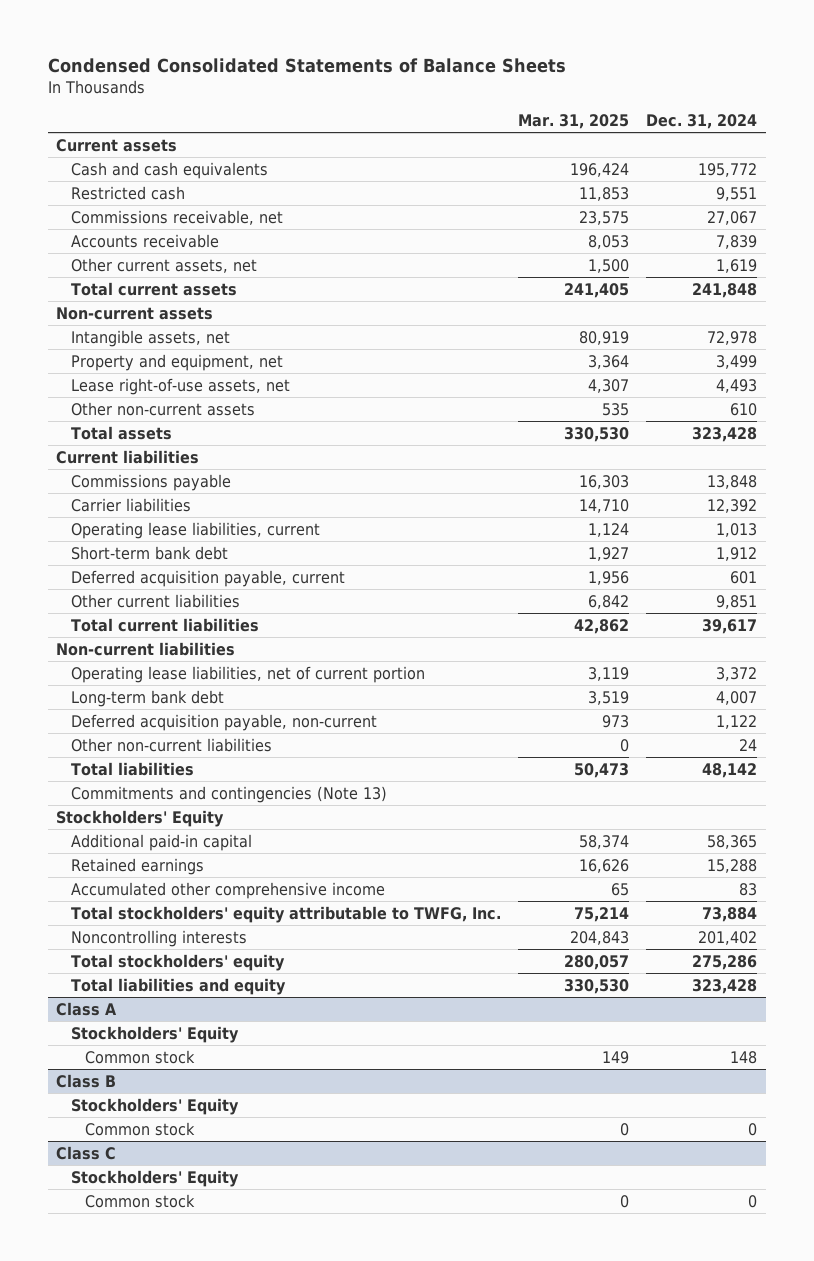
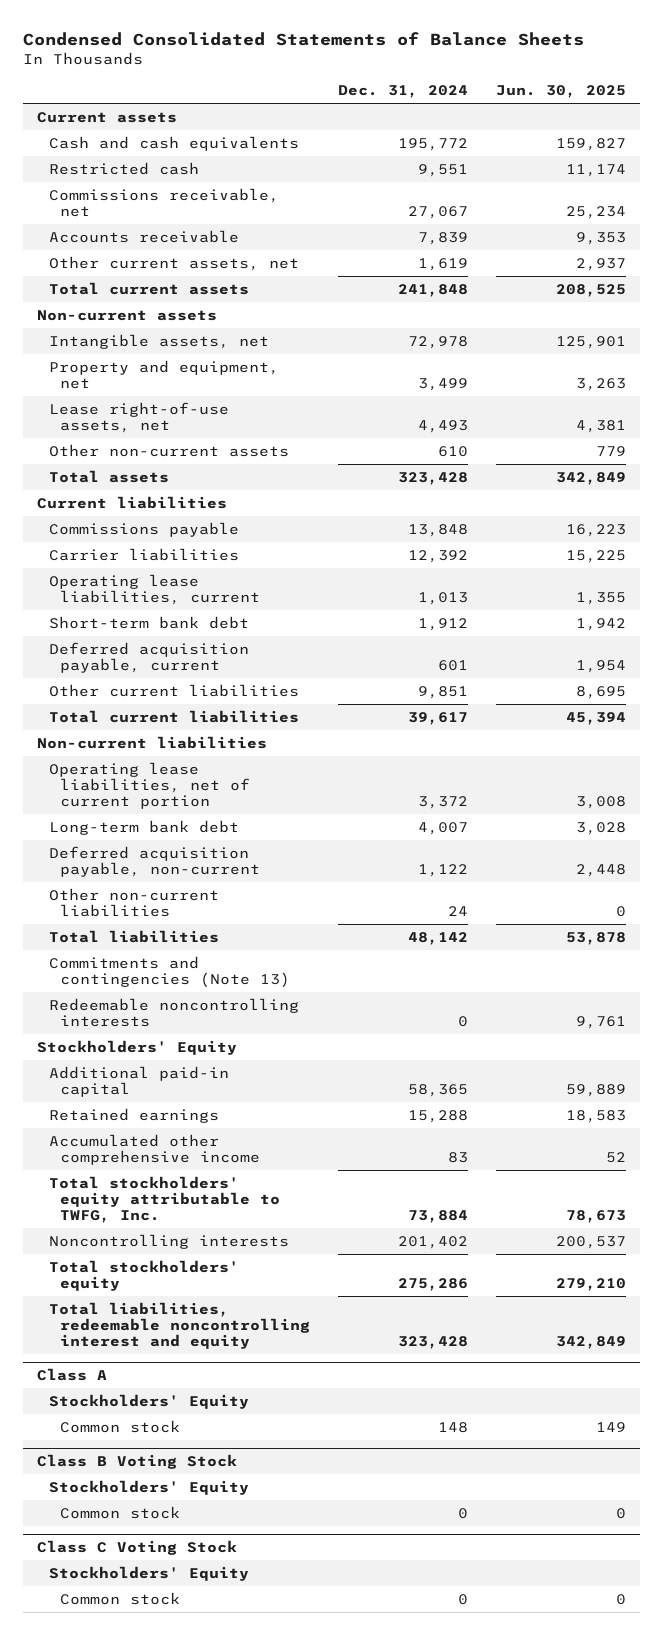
- | Mar. 31, 2025 | Dec. 31, 2024
+ | Dec. 31, 2024 | Jun. 30, 2025
+ Redeemable noncontrolling interests | 0 | 9,761
- Total liabilities and equity | 330,530 | 323,428
+ Total liabilities, redeemable noncontrolling interest and equity | 323,428 | 342,849
- Class B
+ Class B Voting Stock
- Class C
+ Class C Voting Stock

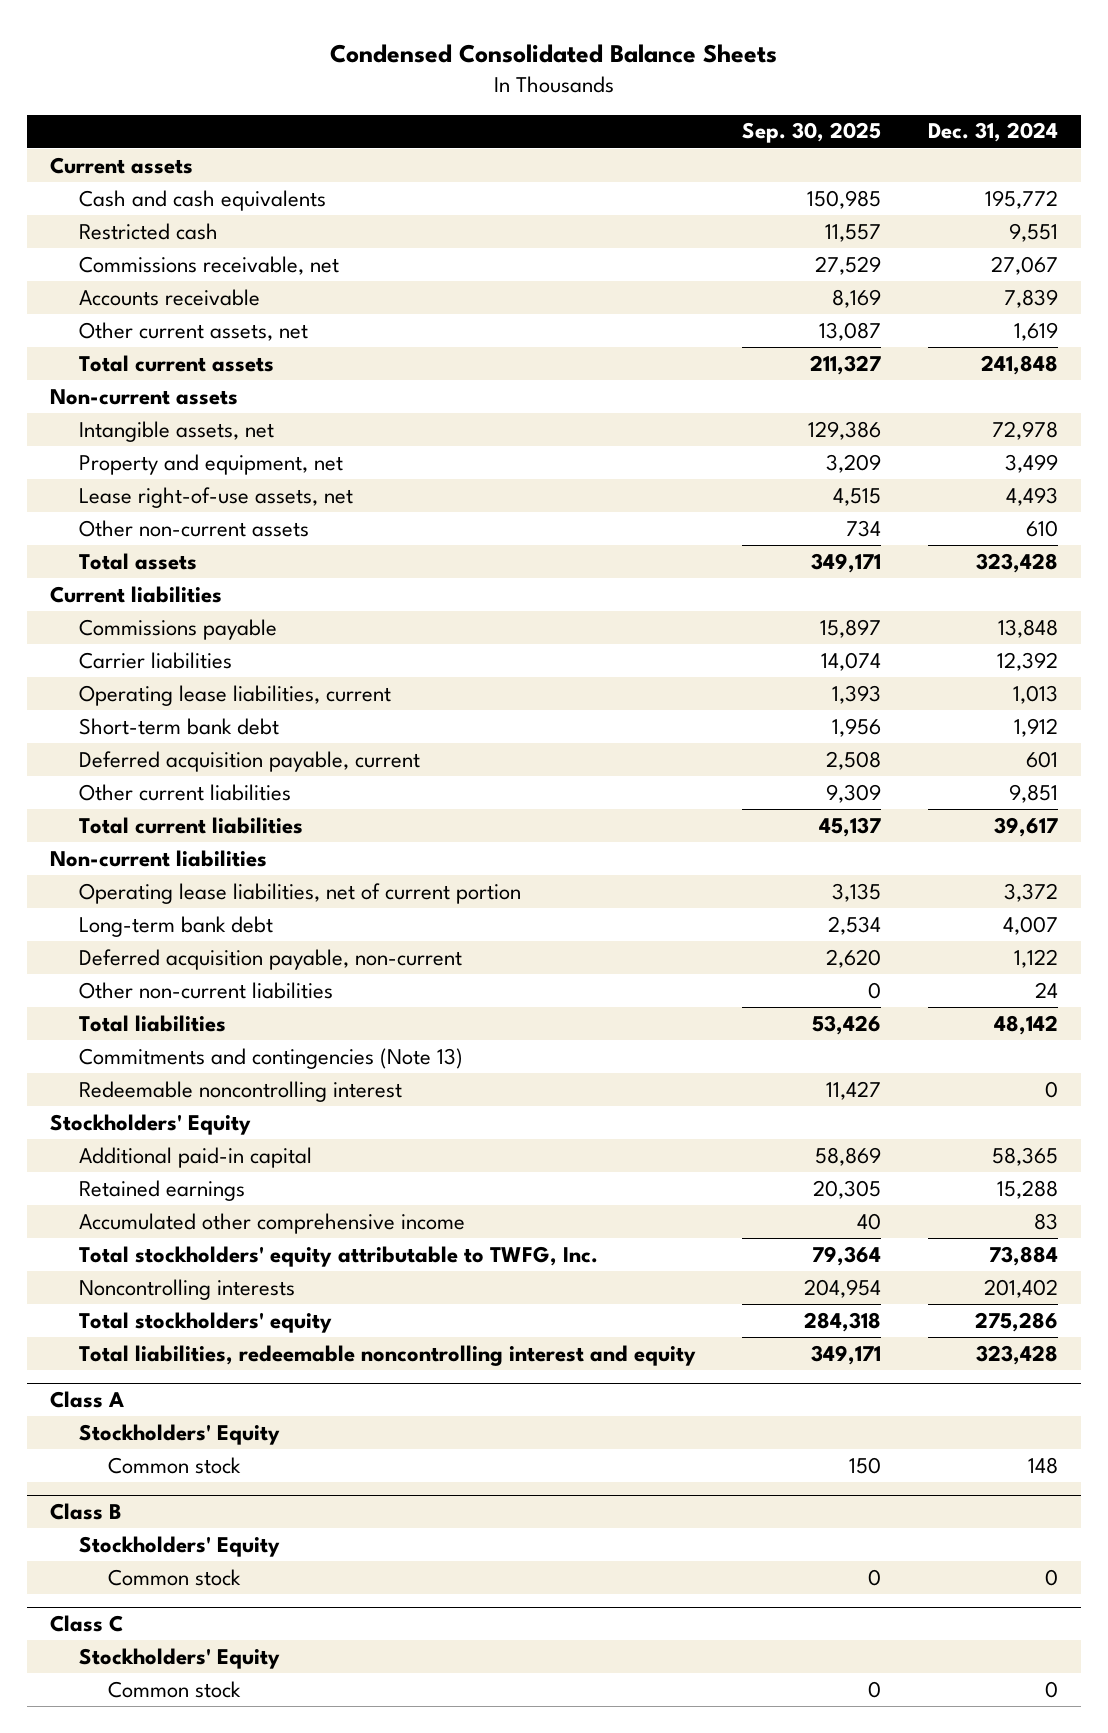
- Condensed Consolidated Statements of Balance Sheets
+ Condensed Consolidated Balance Sheets
- | Dec. 31, 2024 | Jun. 30, 2025
+ | Sep. 30, 2025 | Dec. 31, 2024
- Redeemable noncontrolling interests | 0 | 9,761
+ Redeemable noncontrolling interest | 11,427 | 0
- Class B Voting Stock
+ Class B
- Class C Voting Stock
+ Class C

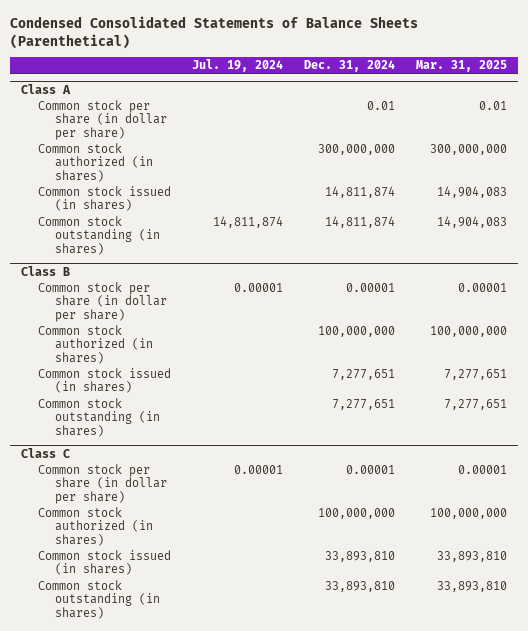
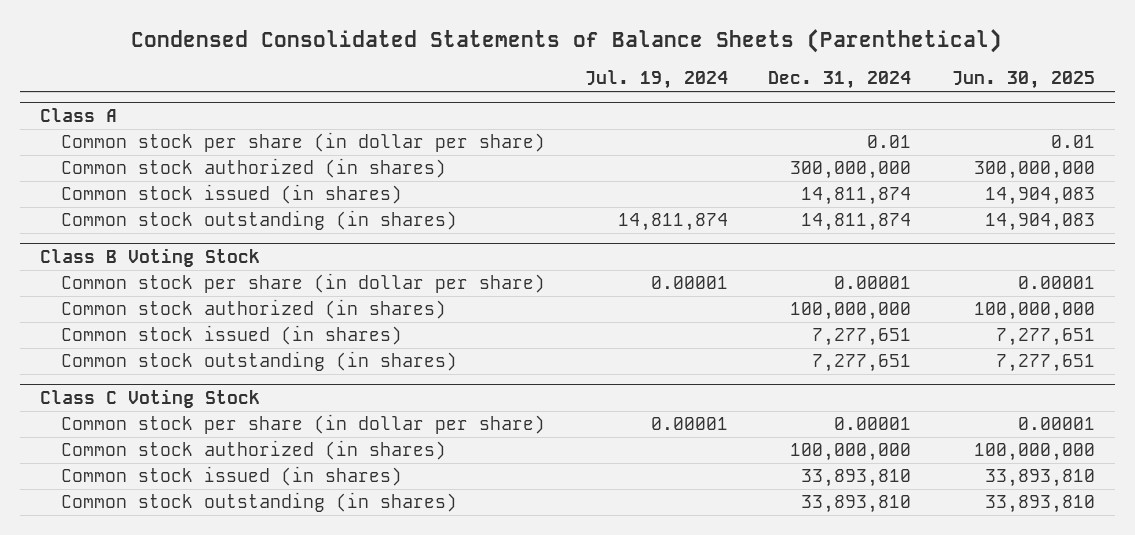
- | Jul. 19, 2024 | Dec. 31, 2024 | Mar. 31, 2025
+ | Jul. 19, 2024 | Dec. 31, 2024 | Jun. 30, 2025
- Class B
+ Class B Voting Stock
- Class C
+ Class C Voting Stock

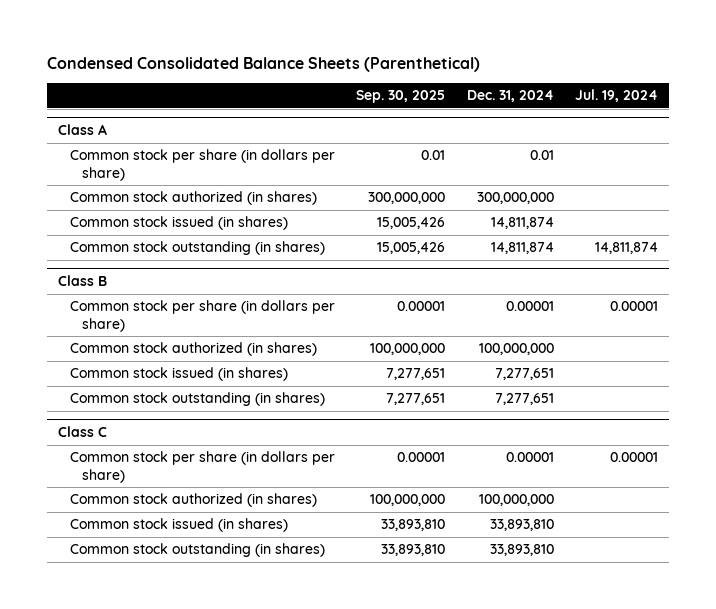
- Condensed Consolidated Statements of Balance Sheets (Parenthetical)
+ Condensed Consolidated Balance Sheets (Parenthetical)
- | Jul. 19, 2024 | Dec. 31, 2024 | Jun. 30, 2025
+ | Sep. 30, 2025 | Dec. 31, 2024 | Jul. 19, 2024
@ Class A
- Common stock per share (in dollar per share) | | 0.01 | 0.01
+ Common stock per share (in dollars per share) | 0.01 | 0.01 |
- Class B Voting Stock
- Common stock per share (in dollar per share) | 0.00001 | 0.00001 | 0.00001
+ Class B
+ Common stock per share (in dollars per share) | 0.00001 | 0.00001 | 0.00001
- Class C Voting Stock
- Common stock per share (in dollar per share) | 0.00001 | 0.00001 | 0.00001
+ Class C
+ Common stock per share (in dollars per share) | 0.00001 | 0.00001 | 0.00001

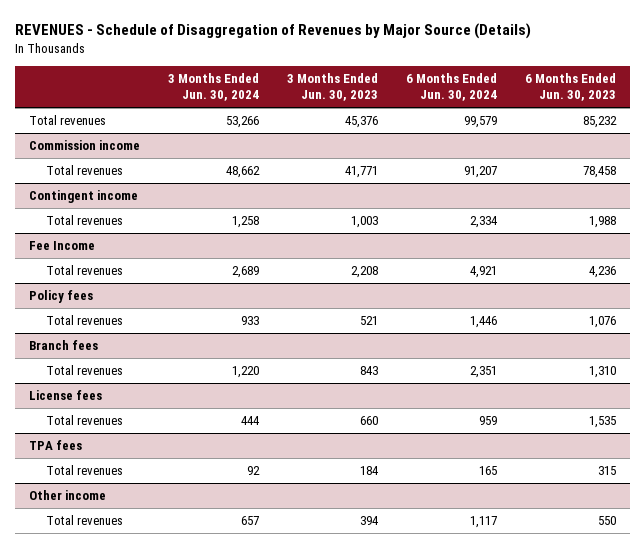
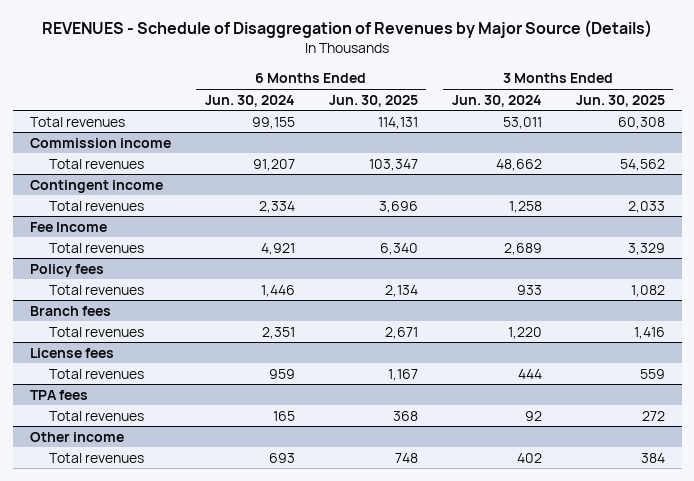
- | 3 Months Ended Jun. 30, 2024 | 3 Months Ended Jun. 30, 2023 | 6 Months Ended Jun. 30, 2024 | 6 Months Ended Jun. 30, 2023
+ | 6 Months Ended Jun. 30, 2024 | 6 Months Ended Jun. 30, 2025 | 3 Months Ended Jun. 30, 2024 | 3 Months Ended Jun. 30, 2025
- Total revenues | 53,266 | 45,376 | 99,579 | 85,232
+ Total revenues | 99,155 | 114,131 | 53,011 | 60,308
@ Other income
- Total revenues | 657 | 394 | 1,117 | 550
+ Total revenues | 693 | 748 | 402 | 384

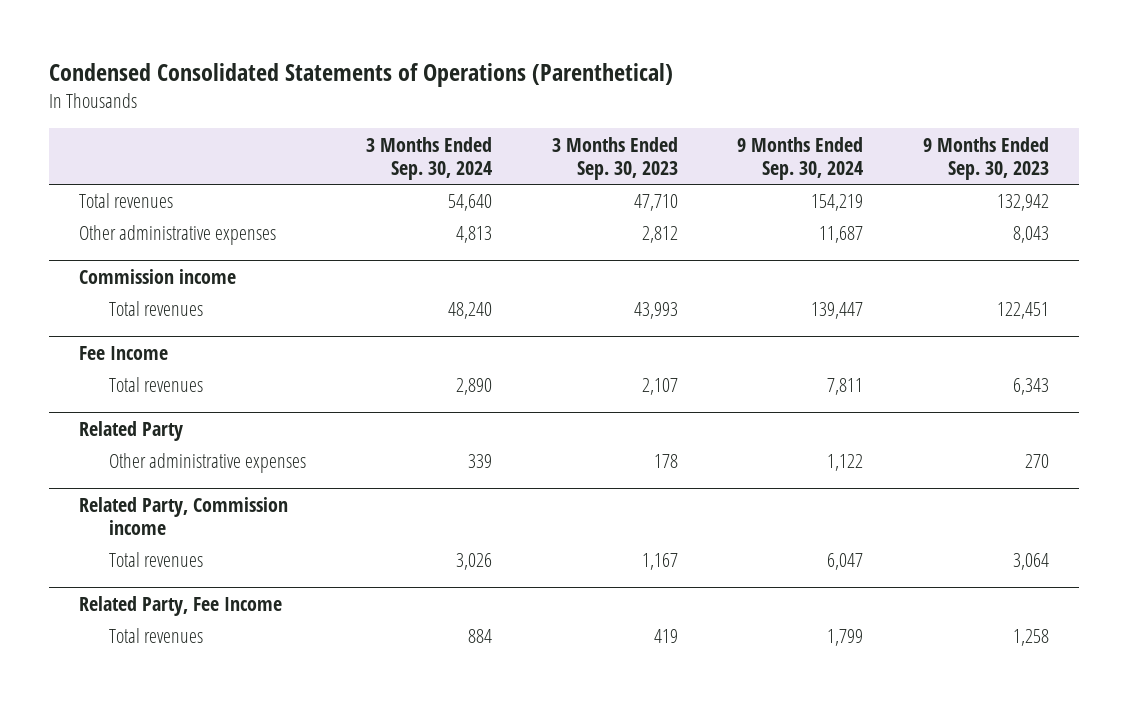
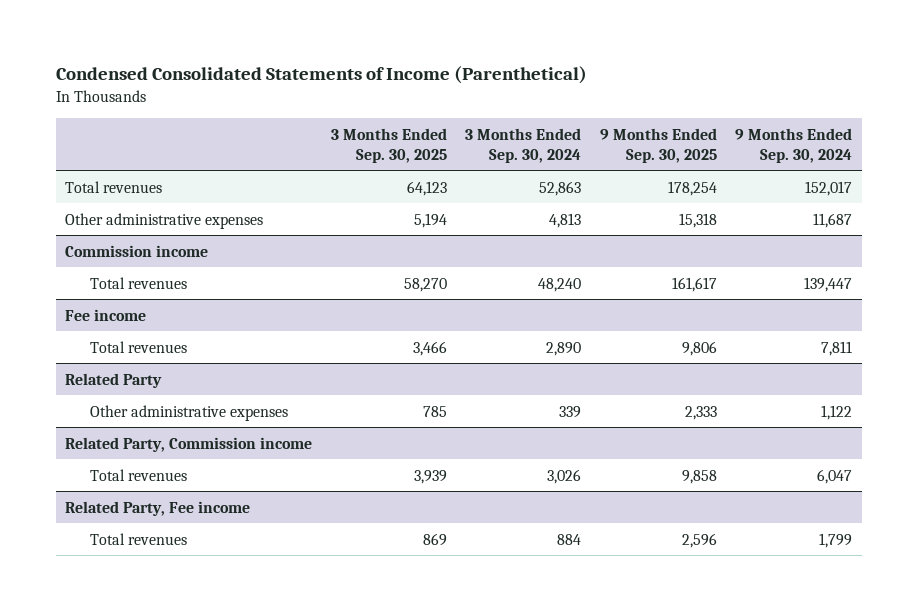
- Condensed Consolidated Statements of Operations (Parenthetical)
+ Condensed Consolidated Statements of Income (Parenthetical)
- | 3 Months Ended Sep. 30, 2024 | 3 Months Ended Sep. 30, 2023 | 9 Months Ended Sep. 30, 2024 | 9 Months Ended Sep. 30, 2023
+ | 3 Months Ended Sep. 30, 2025 | 3 Months Ended Sep. 30, 2024 | 9 Months Ended Sep. 30, 2025 | 9 Months Ended Sep. 30, 2024
- Total revenues | 54,640 | 47,710 | 154,219 | 132,942
+ Total revenues | 64,123 | 52,863 | 178,254 | 152,017
- Fee Income
+ Fee income
- Related Party, Fee Income
+ Related Party, Fee income

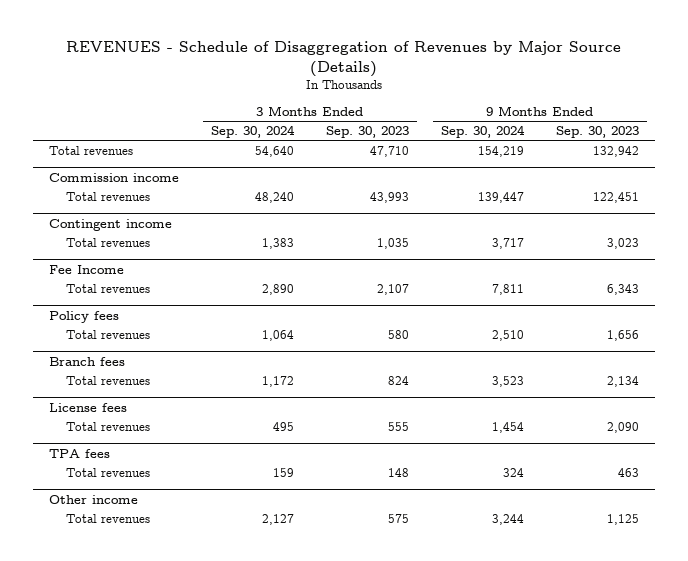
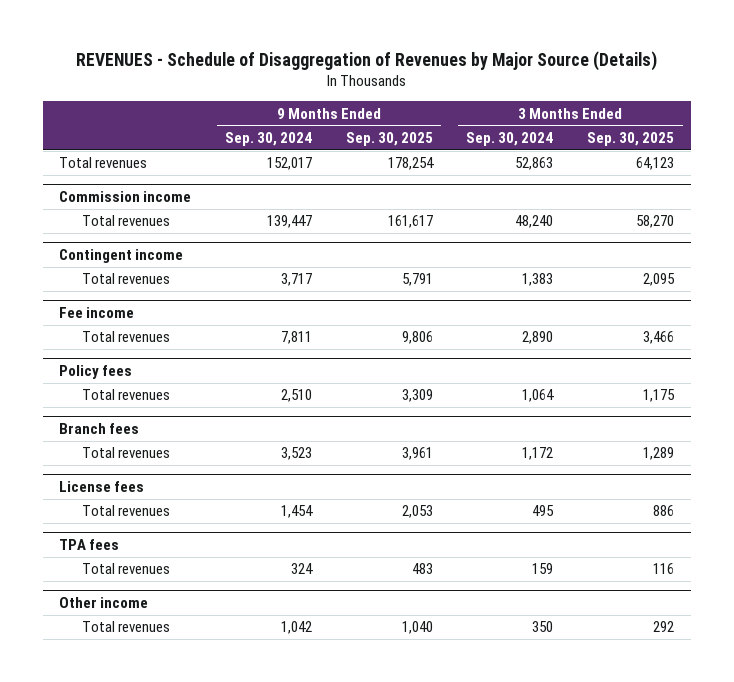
- | 3 Months Ended Sep. 30, 2024 | 3 Months Ended Sep. 30, 2023 | 9 Months Ended Sep. 30, 2024 | 9 Months Ended Sep. 30, 2023
+ | 9 Months Ended Sep. 30, 2024 | 9 Months Ended Sep. 30, 2025 | 3 Months Ended Sep. 30, 2024 | 3 Months Ended Sep. 30, 2025
- Total revenues | 54,640 | 47,710 | 154,219 | 132,942
+ Total revenues | 152,017 | 178,254 | 52,863 | 64,123
- Fee Income
+ Fee income
@ Other income
- Total revenues | 2,127 | 575 | 3,244 | 1,125
+ Total revenues | 1,042 | 1,040 | 350 | 292

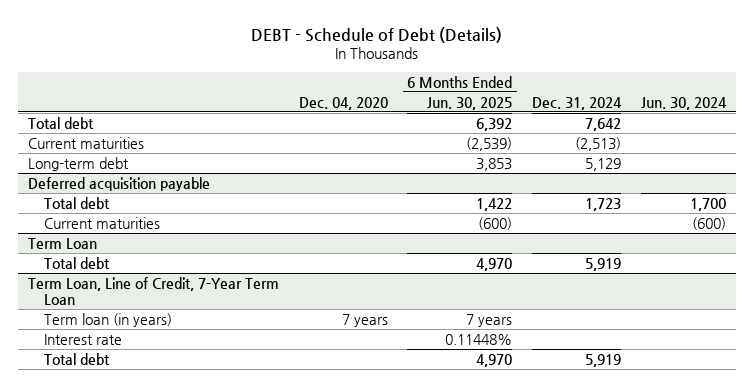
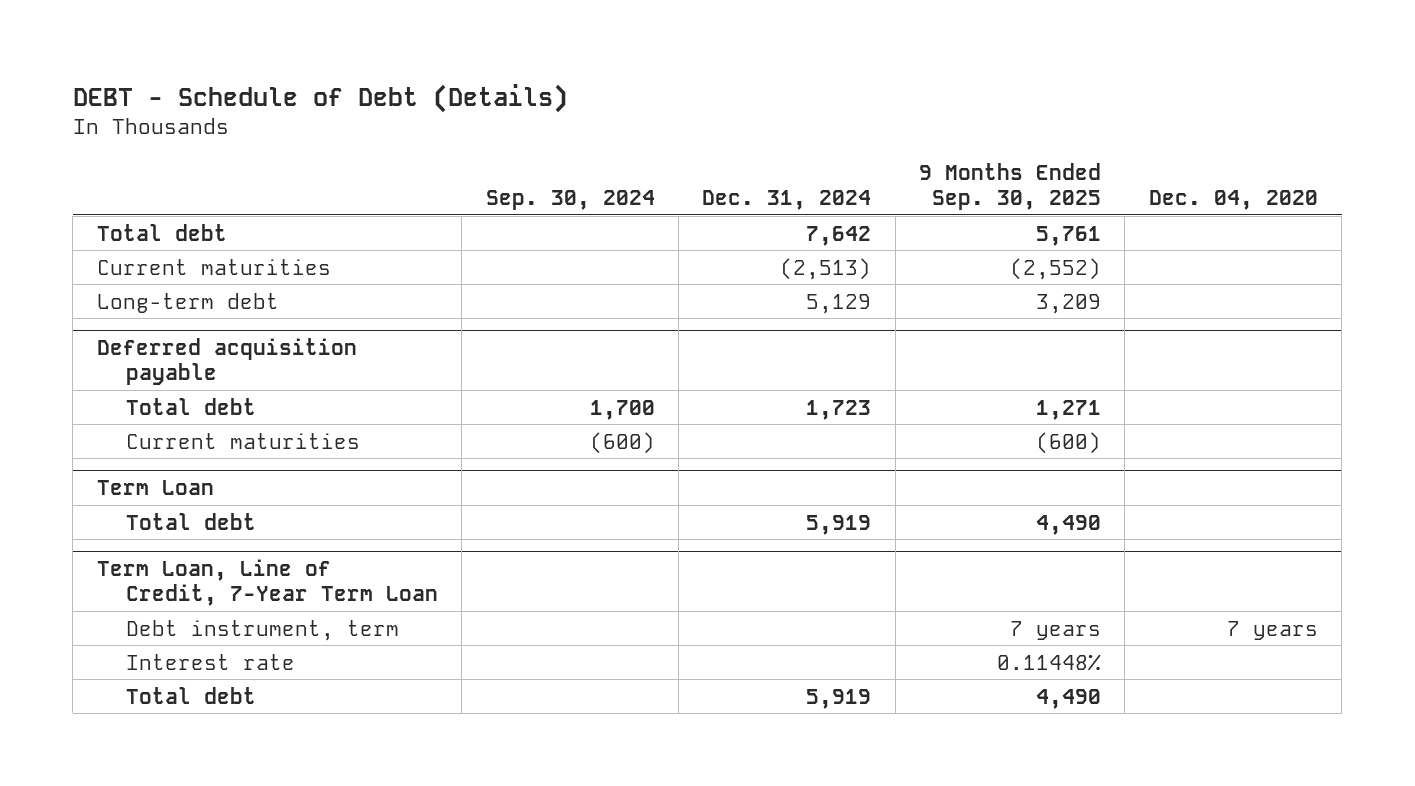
- | Dec. 04, 2020 | 6 Months Ended Jun. 30, 2025 | Dec. 31, 2024 | Jun. 30, 2024
+ | Sep. 30, 2024 | Dec. 31, 2024 | 9 Months Ended Sep. 30, 2025 | Dec. 04, 2020
@ Term Loan, Line of Credit, 7-Year Term Loan
- Term loan (in years) | 7 years | 7 years | |
+ Debt instrument, term | | | 7 years | 7 years

